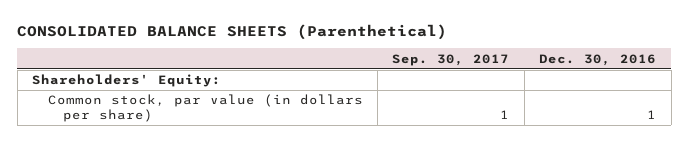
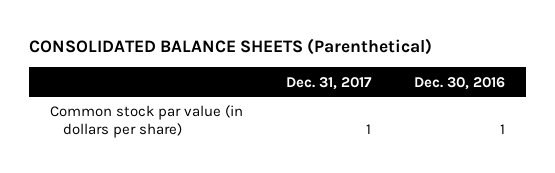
- | Sep. 30, 2017 | Dec. 30, 2016
+ | Dec. 31, 2017 | Dec. 30, 2016
- Shareholders' Equity:
- Common stock, par value (in dollars per share) | 1 | 1
+ Common stock par value (in dollars per share) | 1 | 1

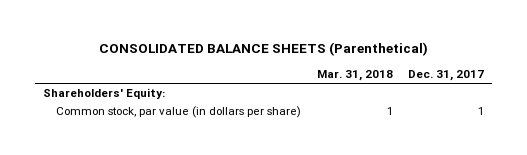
- | Dec. 31, 2017 | Dec. 30, 2016
+ | Mar. 31, 2018 | Dec. 31, 2017
- Common stock par value (in dollars per share) | 1 | 1
+ Shareholders' Equity:
+ Common stock, par value (in dollars per share) | 1 | 1

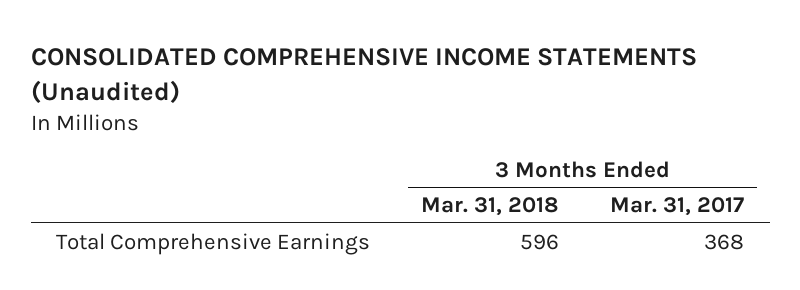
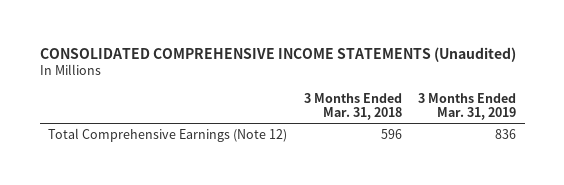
- | 3 Months Ended Mar. 31, 2018 | 3 Months Ended Mar. 31, 2017
+ | 3 Months Ended Mar. 31, 2018 | 3 Months Ended Mar. 31, 2019
- Total Comprehensive Earnings | 596 | 368
+ Total Comprehensive Earnings (Note 12) | 596 | 836

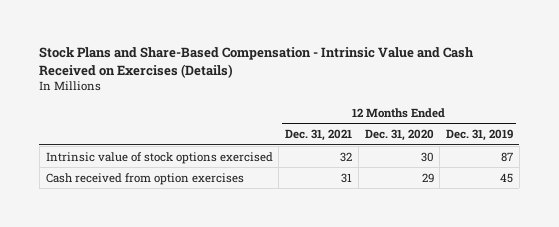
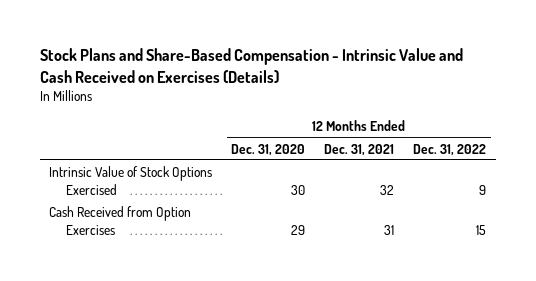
- | 12 Months Ended Dec. 31, 2021 | 12 Months Ended Dec. 31, 2020 | 12 Months Ended Dec. 31, 2019
+ | 12 Months Ended Dec. 31, 2020 | 12 Months Ended Dec. 31, 2021 | 12 Months Ended Dec. 31, 2022
- Intrinsic value of stock options exercised | 32 | 30 | 87
- Cash received from option exercises | 31 | 29 | 45
+ Intrinsic Value of Stock Options Exercised | 30 | 32 | 9
+ Cash Received from Option Exercises | 29 | 31 | 15

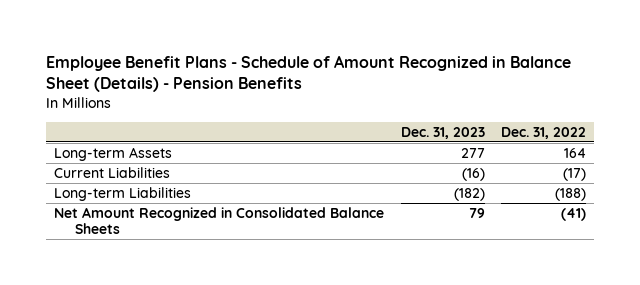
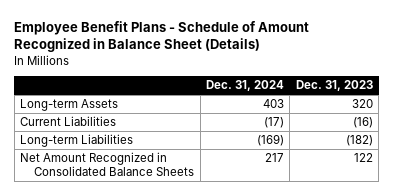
- Employee Benefit Plans - Schedule of Amount Recognized in Balance Sheet (Details) - Pension Benefits
+ Employee Benefit Plans - Schedule of Amount Recognized in Balance Sheet (Details)
- | Dec. 31, 2023 | Dec. 31, 2022
+ | Dec. 31, 2024 | Dec. 31, 2023
- Long-term Assets | 277 | 164
+ Long-term Assets | 403 | 320
- Net Amount Recognized in Consolidated Balance Sheets | 79 | (41)
+ Net Amount Recognized in Consolidated Balance Sheets | 217 | 122

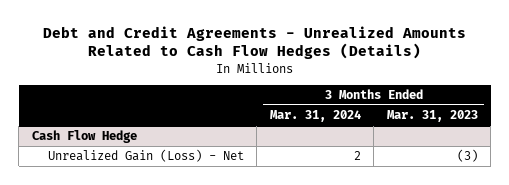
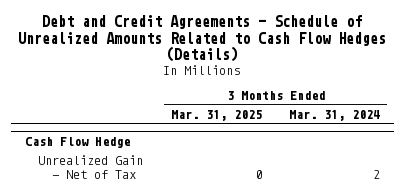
- Debt and Credit Agreements - Unrealized Amounts Related to Cash Flow Hedges (Details)
+ Debt and Credit Agreements - Schedule of Unrealized Amounts Related to Cash Flow Hedges (Details)
- | 3 Months Ended Mar. 31, 2024 | 3 Months Ended Mar. 31, 2023
+ | 3 Months Ended Mar. 31, 2025 | 3 Months Ended Mar. 31, 2024
@ Cash Flow Hedge
- Unrealized Gain (Loss) - Net | 2 | (3)
+ Unrealized Gain - Net of Tax | 0 | 2

